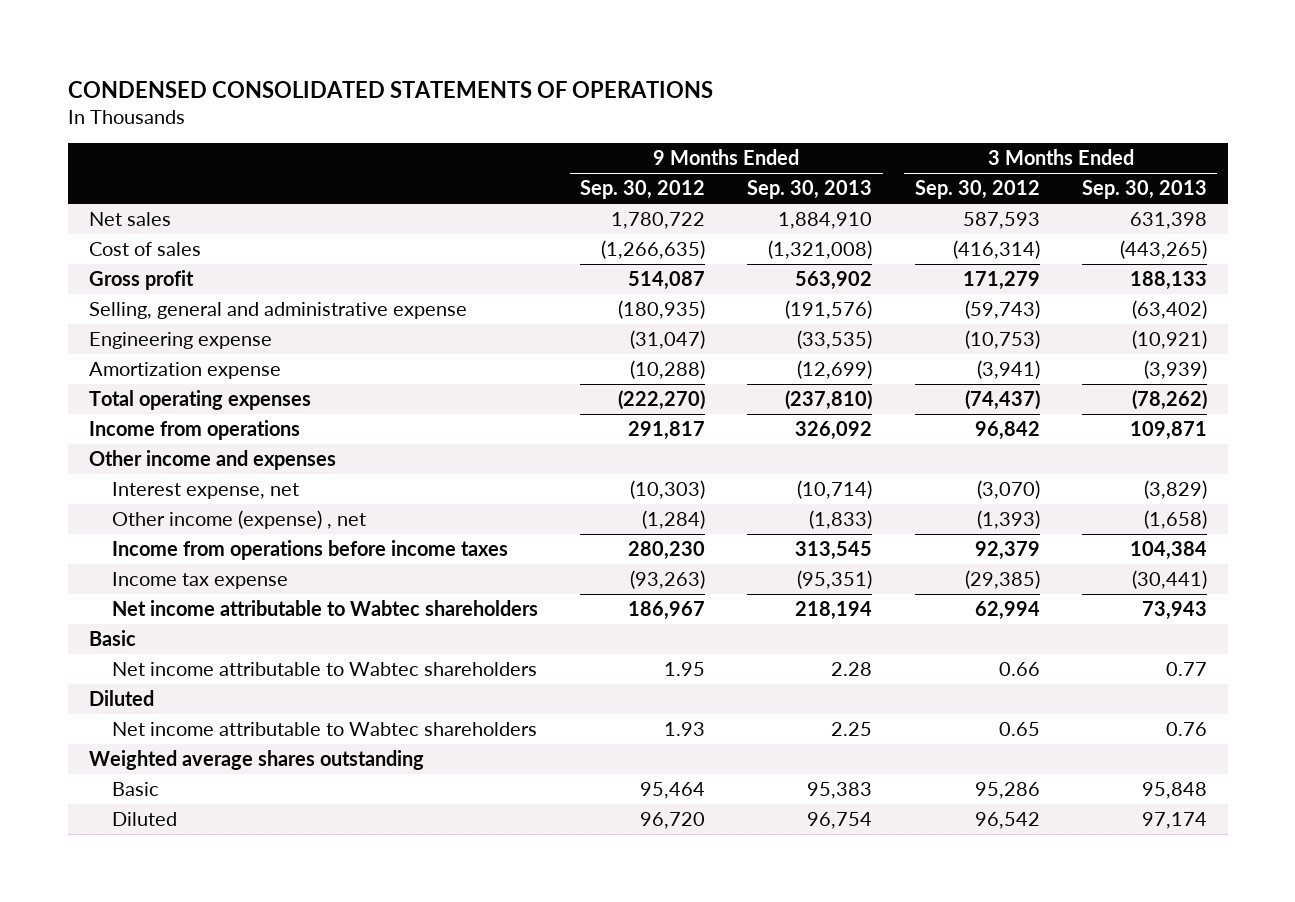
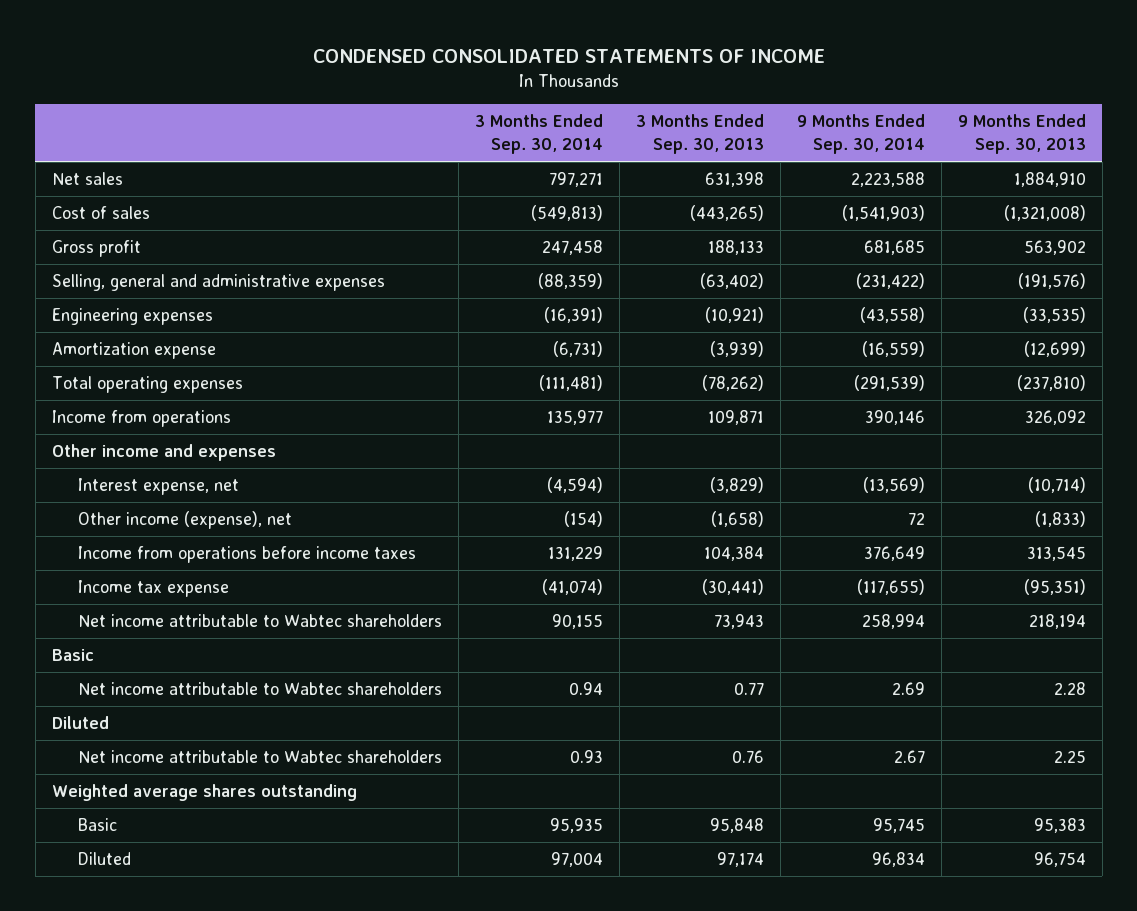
- CONDENSED CONSOLIDATED STATEMENTS OF OPERATIONS
+ CONDENSED CONSOLIDATED STATEMENTS OF INCOME
- | 9 Months Ended Sep. 30, 2012 | 9 Months Ended Sep. 30, 2013 | 3 Months Ended Sep. 30, 2012 | 3 Months Ended Sep. 30, 2013
+ | 3 Months Ended Sep. 30, 2014 | 3 Months Ended Sep. 30, 2013 | 9 Months Ended Sep. 30, 2014 | 9 Months Ended Sep. 30, 2013
- Selling, general and administrative expense | (180,935) | (191,576) | (59,743) | (63,402)
- Engineering expense | (31,047) | (33,535) | (10,753) | (10,921)
+ Selling, general and administrative expenses | (88,359) | (63,402) | (231,422) | (191,576)
+ Engineering expenses | (16,391) | (10,921) | (43,558) | (33,535)
- Other income (expense) , net | (1,284) | (1,833) | (1,393) | (1,658)
+ Other income (expense), net | (154) | (1,658) | 72 | (1,833)

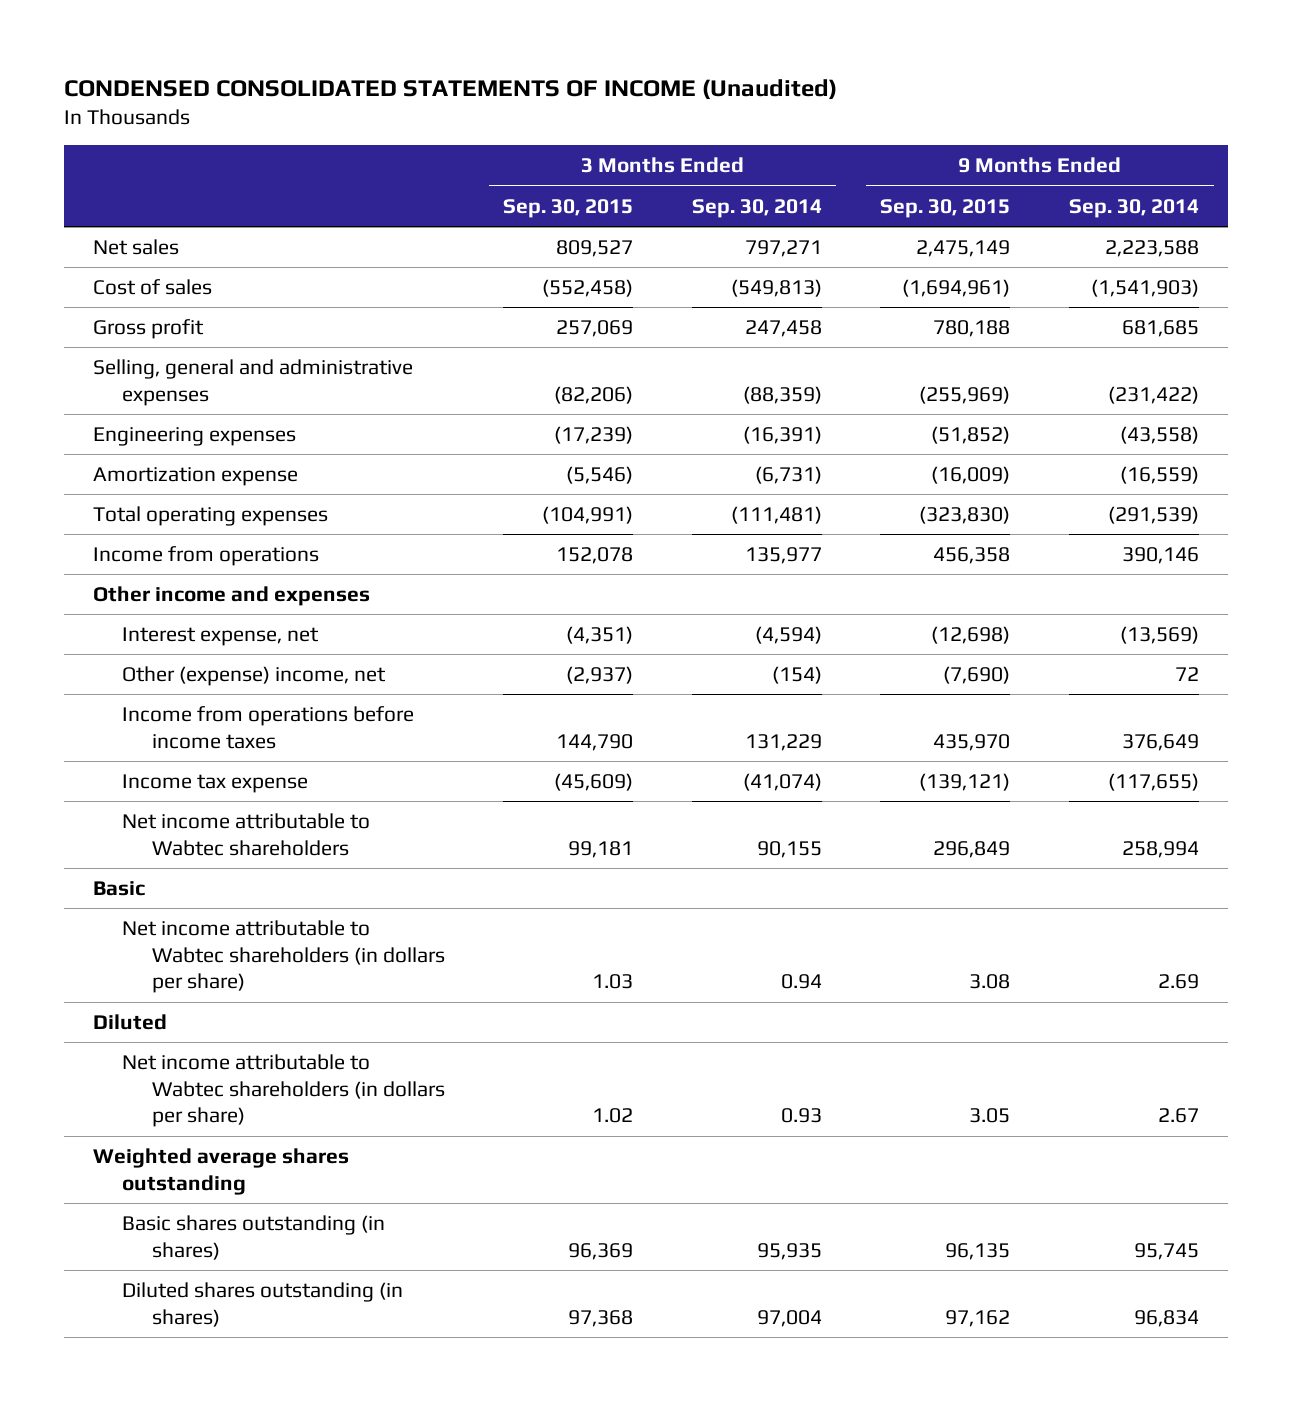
- CONDENSED CONSOLIDATED STATEMENTS OF INCOME
+ CONDENSED CONSOLIDATED STATEMENTS OF INCOME (Unaudited)
- | 3 Months Ended Sep. 30, 2014 | 3 Months Ended Sep. 30, 2013 | 9 Months Ended Sep. 30, 2014 | 9 Months Ended Sep. 30, 2013
+ | 3 Months Ended Sep. 30, 2015 | 3 Months Ended Sep. 30, 2014 | 9 Months Ended Sep. 30, 2015 | 9 Months Ended Sep. 30, 2014
- Other income (expense), net | (154) | (1,658) | 72 | (1,833)
+ Other (expense) income, net | (2,937) | (154) | (7,690) | 72
- Net income attributable to Wabtec shareholders | 0.94 | 0.77 | 2.69 | 2.28
+ Net income attributable to Wabtec shareholders (in dollars per share) | 1.03 | 0.94 | 3.08 | 2.69
- Net income attributable to Wabtec shareholders | 0.93 | 0.76 | 2.67 | 2.25
+ Net income attributable to Wabtec shareholders (in dollars per share) | 1.02 | 0.93 | 3.05 | 2.67
- Basic | 95,935 | 95,848 | 95,745 | 95,383
- Diluted | 97,004 | 97,174 | 96,834 | 96,754
+ Basic shares outstanding (in shares) | 96,369 | 95,935 | 96,135 | 95,745
+ Diluted shares outstanding (in shares) | 97,368 | 97,004 | 97,162 | 96,834

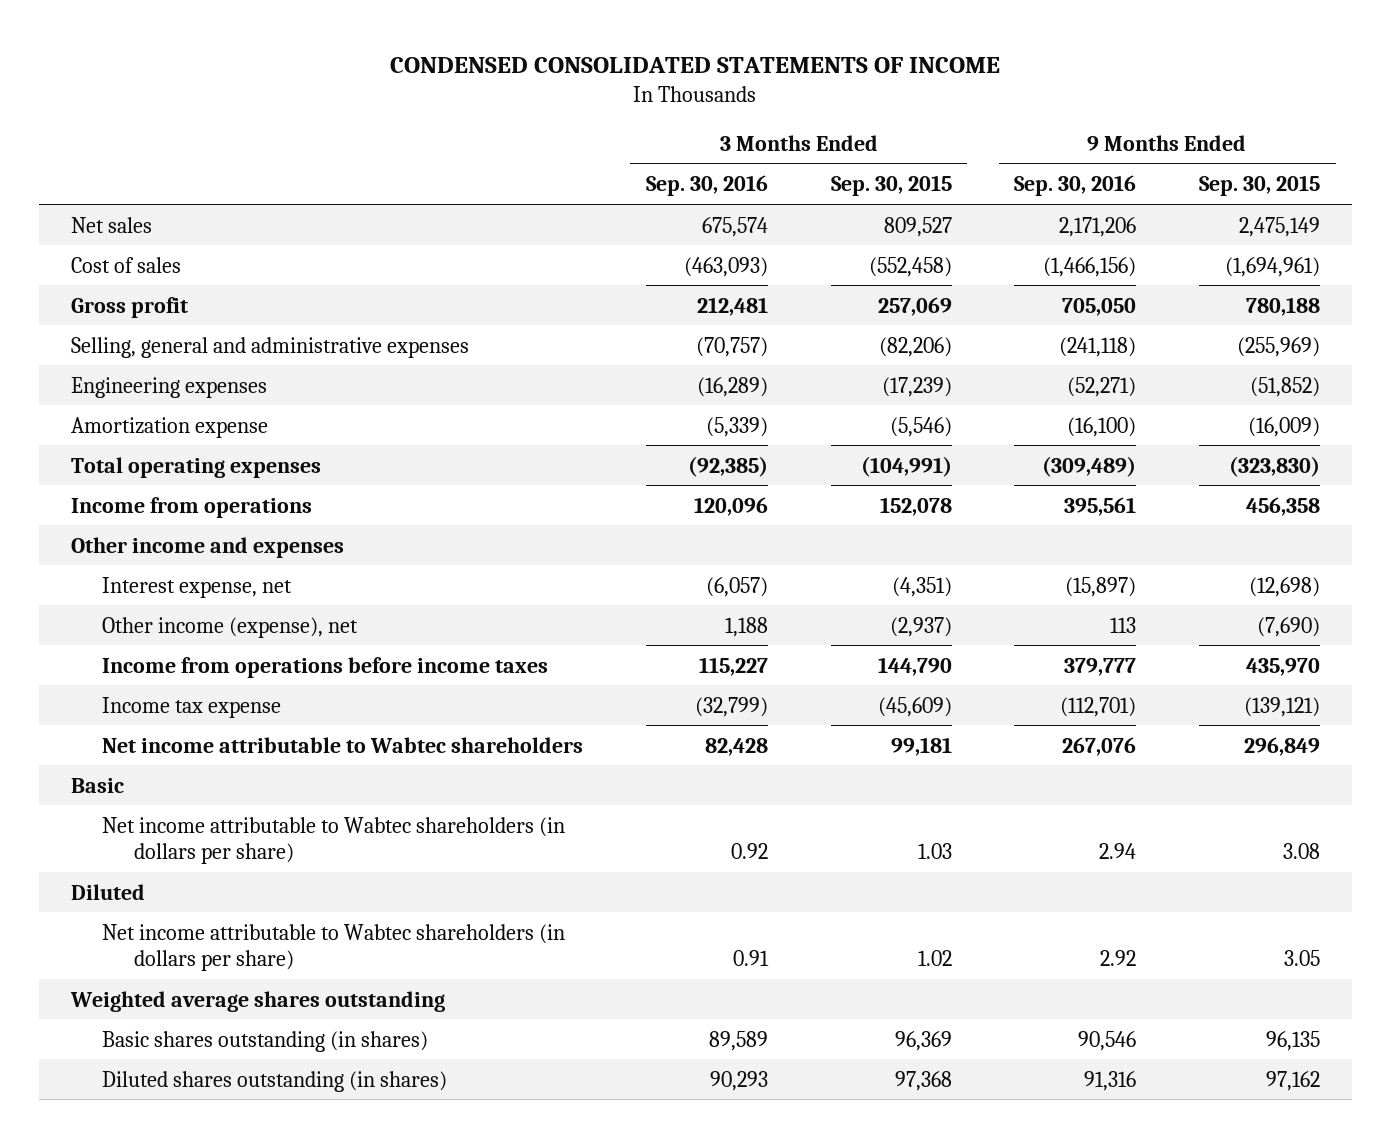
- CONDENSED CONSOLIDATED STATEMENTS OF INCOME (Unaudited)
+ CONDENSED CONSOLIDATED STATEMENTS OF INCOME
- | 3 Months Ended Sep. 30, 2015 | 3 Months Ended Sep. 30, 2014 | 9 Months Ended Sep. 30, 2015 | 9 Months Ended Sep. 30, 2014
+ | 3 Months Ended Sep. 30, 2016 | 3 Months Ended Sep. 30, 2015 | 9 Months Ended Sep. 30, 2016 | 9 Months Ended Sep. 30, 2015
- Other (expense) income, net | (2,937) | (154) | (7,690) | 72
+ Other income (expense), net | 1,188 | (2,937) | 113 | (7,690)

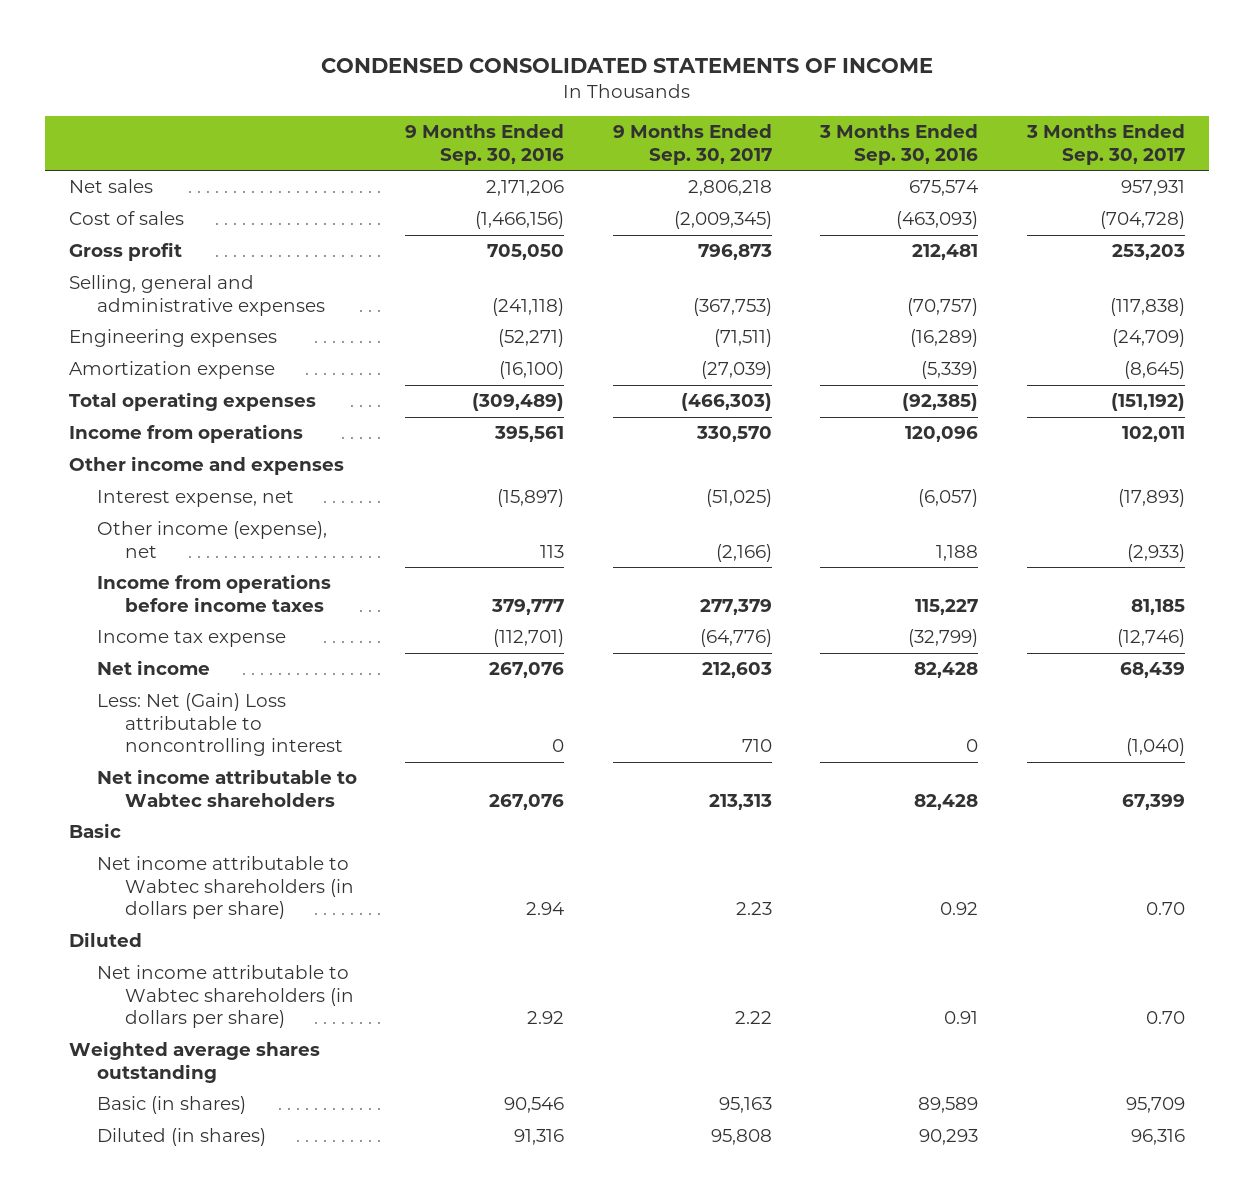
- | 3 Months Ended Sep. 30, 2016 | 3 Months Ended Sep. 30, 2015 | 9 Months Ended Sep. 30, 2016 | 9 Months Ended Sep. 30, 2015
+ | 9 Months Ended Sep. 30, 2016 | 9 Months Ended Sep. 30, 2017 | 3 Months Ended Sep. 30, 2016 | 3 Months Ended Sep. 30, 2017
+ Net income | 267,076 | 212,603 | 82,428 | 68,439
+ Less: Net (Gain) Loss attributable to noncontrolling interest | 0 | 710 | 0 | (1,040)
- Basic shares outstanding (in shares) | 89,589 | 96,369 | 90,546 | 96,135
- Diluted shares outstanding (in shares) | 90,293 | 97,368 | 91,316 | 97,162
+ Basic (in shares) | 90,546 | 95,163 | 89,589 | 95,709
+ Diluted (in shares) | 91,316 | 95,808 | 90,293 | 96,316

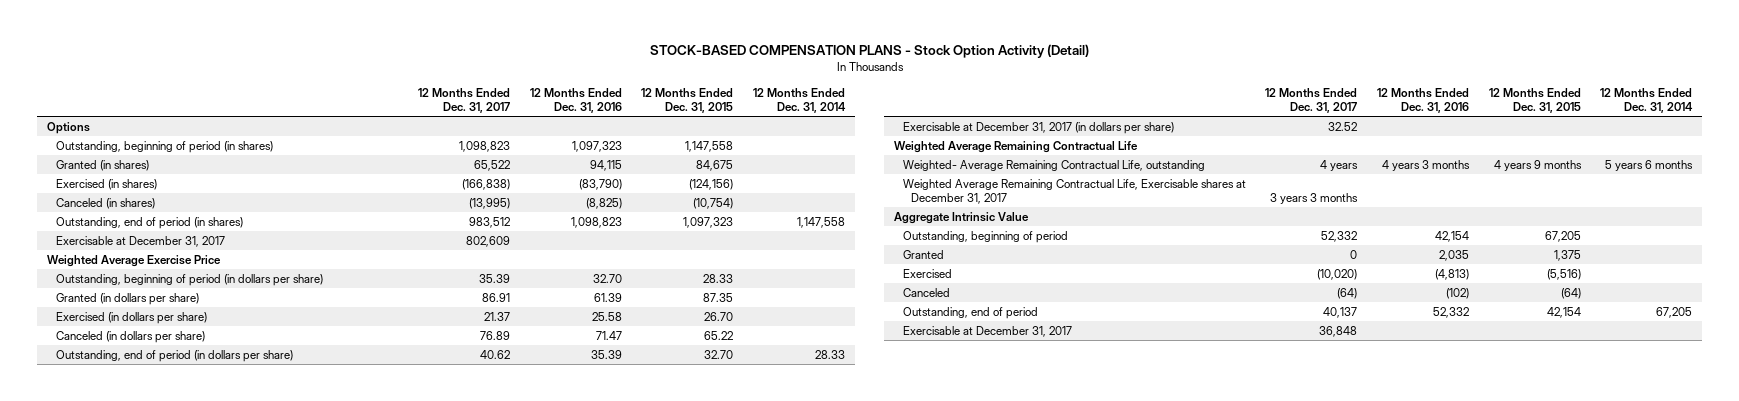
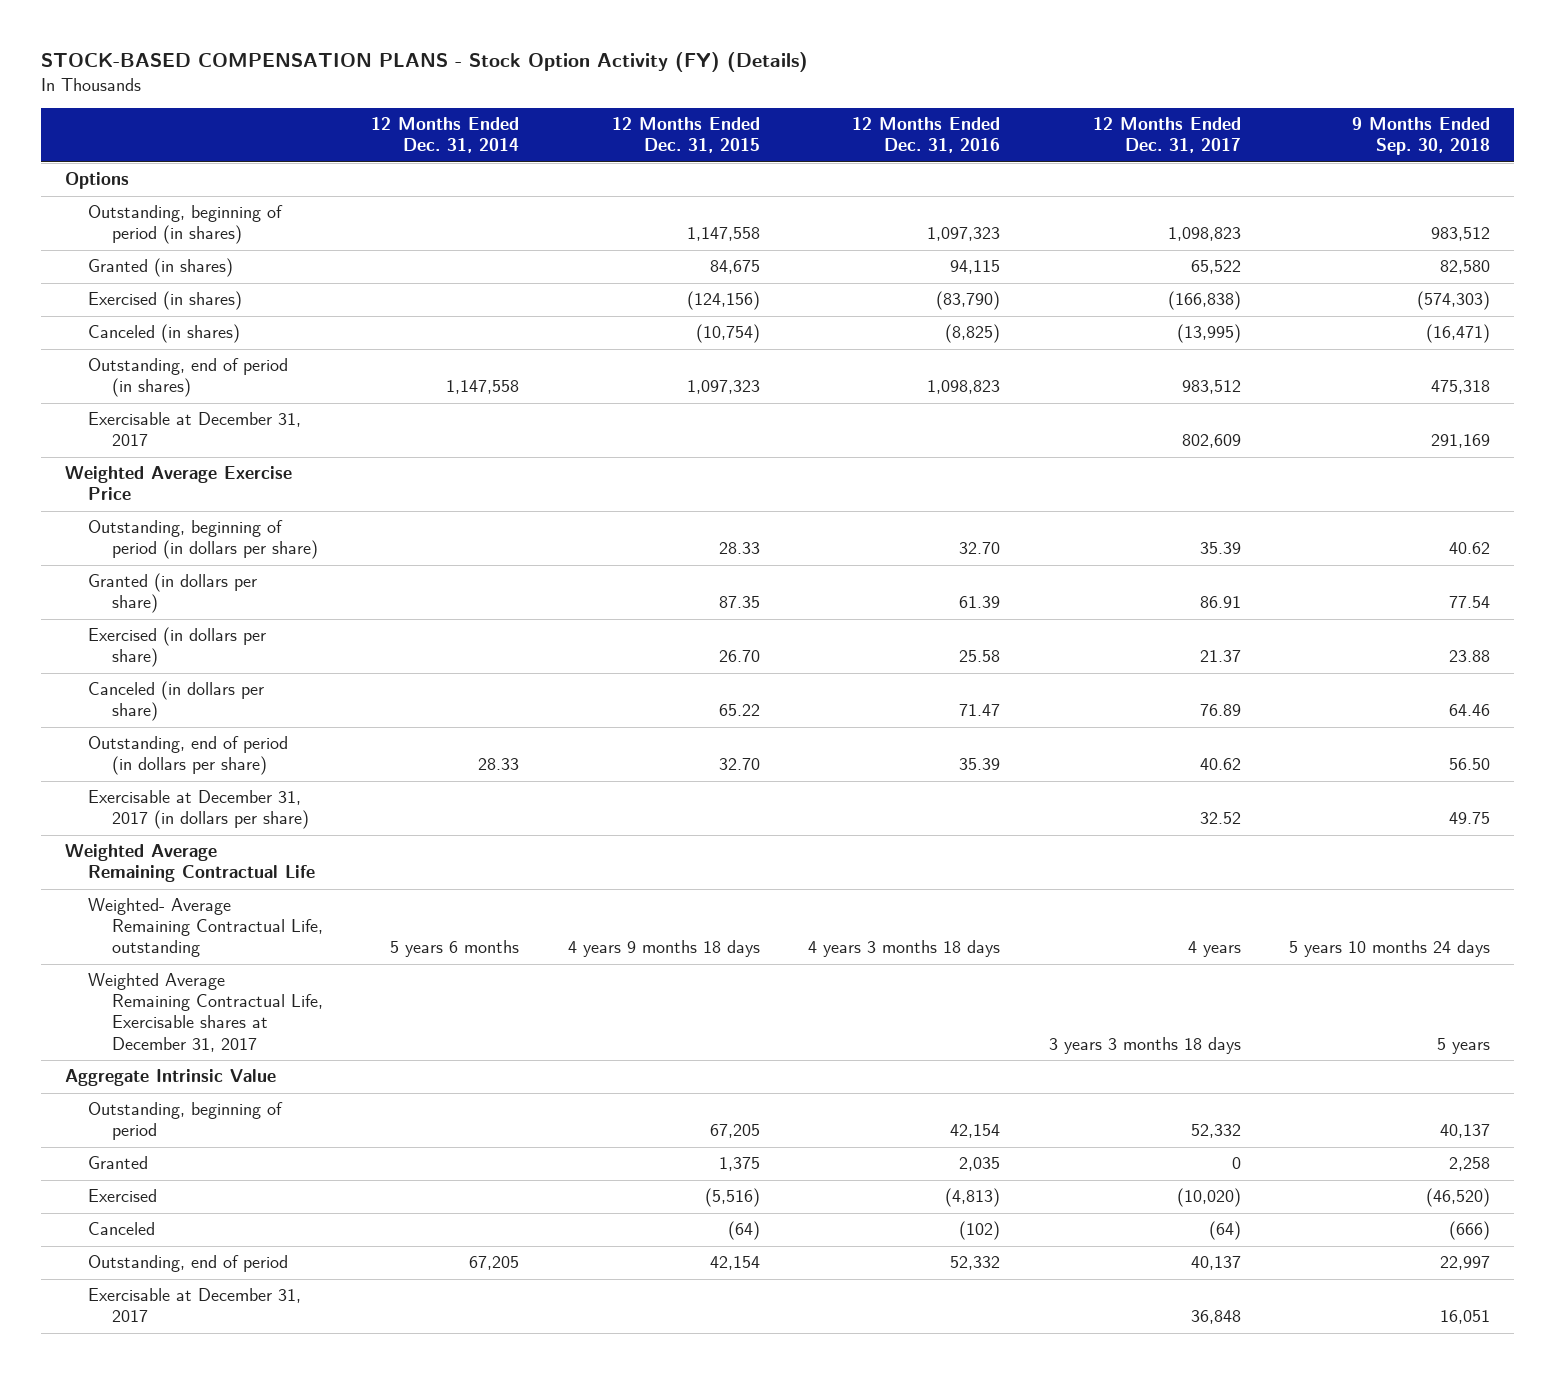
- STOCK-BASED COMPENSATION PLANS - Stock Option Activity (Detail)
+ STOCK-BASED COMPENSATION PLANS - Stock Option Activity (FY) (Details)
- | 12 Months Ended Dec. 31, 2017 | 12 Months Ended Dec. 31, 2016 | 12 Months Ended Dec. 31, 2015 | 12 Months Ended Dec. 31, 2014
+ | 12 Months Ended Dec. 31, 2014 | 12 Months Ended Dec. 31, 2015 | 12 Months Ended Dec. 31, 2016 | 12 Months Ended Dec. 31, 2017 | 9 Months Ended Sep. 30, 2018
- Weighted- Average Remaining Contractual Life, outstanding | 4 years | 4 years 3 months | 4 years 9 months | 5 years 6 months
- Weighted Average Remaining Contractual Life, Exercisable shares at December 31, 2017 | 3 years 3 months | | |
+ Weighted- Average Remaining Contractual Life, outstanding | 5 years 6 months | 4 years 9 months 18 days | 4 years 3 months 18 days | 4 years | 5 years 10 months 24 days
+ Weighted Average Remaining Contractual Life, Exercisable shares at December 31, 2017 | | | | 3 years 3 months 18 days | 5 years

